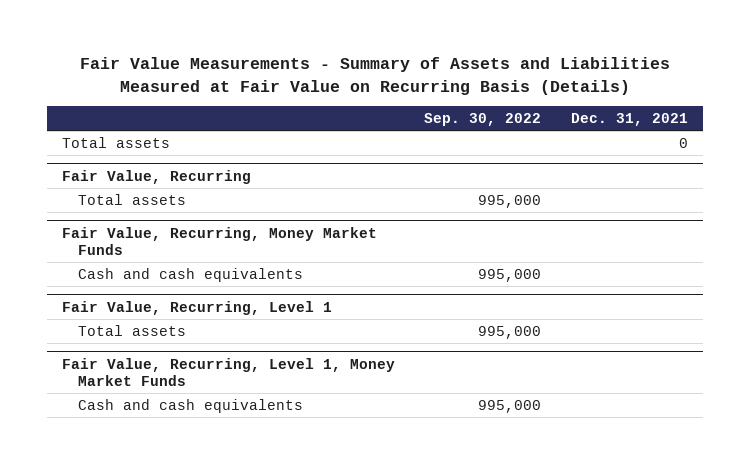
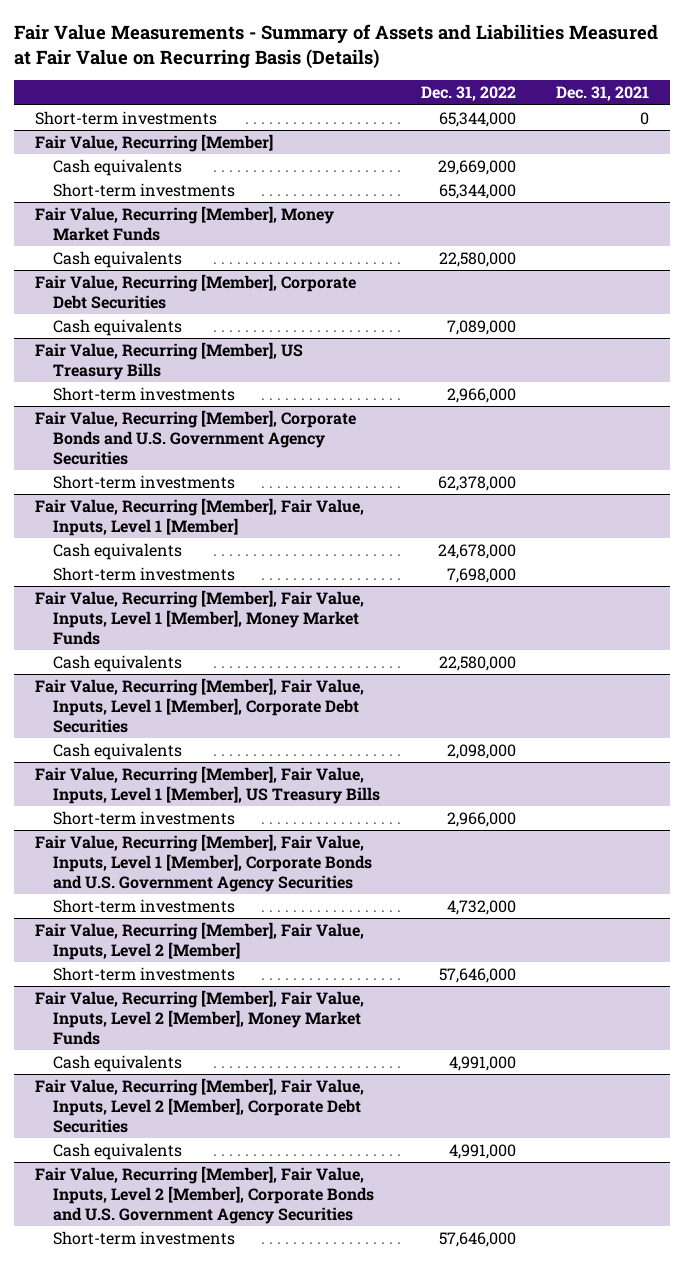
- | Sep. 30, 2022 | Dec. 31, 2021
+ | Dec. 31, 2022 | Dec. 31, 2021
- Total assets | | 0
- Fair Value, Recurring
- Total assets | 995,000 |
- Fair Value, Recurring, Money Market Funds
- Cash and cash equivalents | 995,000 |
- Fair Value, Recurring, Level 1
- Total assets | 995,000 |
- Fair Value, Recurring, Level 1, Money Market Funds
- Cash and cash equivalents | 995,000 |
+ Short-term investments | 65,344,000 | 0
+ Fair Value, Recurring [Member]
+ Cash equivalents | 29,669,000 |
+ Short-term investments | 65,344,000 |
+ Fair Value, Recurring [Member], Money Market Funds
+ Cash equivalents | 22,580,000 |
+ Fair Value, Recurring [Member], Corporate Debt Securities
+ Cash equivalents | 7,089,000 |
+ Fair Value, Recurring [Member], US Treasury Bills
+ Short-term investments | 2,966,000 |
+ Fair Value, Recurring [Member], Corporate Bonds and U.S. Government Agency Securities
+ Short-term investments | 62,378,000 |
+ Fair Value, Recurring [Member], Fair Value, Inputs, Level 1 [Member]
+ Cash equivalents | 24,678,000 |
+ Short-term investments | 7,698,000 |
+ Fair Value, Recurring [Member], Fair Value, Inputs, Level 1 [Member], Money Market Funds
+ Cash equivalents | 22,580,000 |
+ Fair Value, Recurring [Member], Fair Value, Inputs, Level 1 [Member], Corporate Debt Securities
+ Cash equivalents | 2,098,000 |
+ Fair Value, Recurring [Member], Fair Value, Inputs, Level 1 [Member], US Treasury Bills
+ Short-term investments | 2,966,000 |
+ Fair Value, Recurring [Member], Fair Value, Inputs, Level 1 [Member], Corporate Bonds and U.S. Government Agency Securities
+ Short-term investments | 4,732,000 |
+ Fair Value, Recurring [Member], Fair Value, Inputs, Level 2 [Member]
+ Short-term investments | 57,646,000 |
+ Fair Value, Recurring [Member], Fair Value, Inputs, Level 2 [Member], Money Market Funds
+ Cash equivalents | 4,991,000 |
+ Fair Value, Recurring [Member], Fair Value, Inputs, Level 2 [Member], Corporate Debt Securities
+ Cash equivalents | 4,991,000 |
+ Fair Value, Recurring [Member], Fair Value, Inputs, Level 2 [Member], Corporate Bonds and U.S. Government Agency Securities
+ Short-term investments | 57,646,000 |

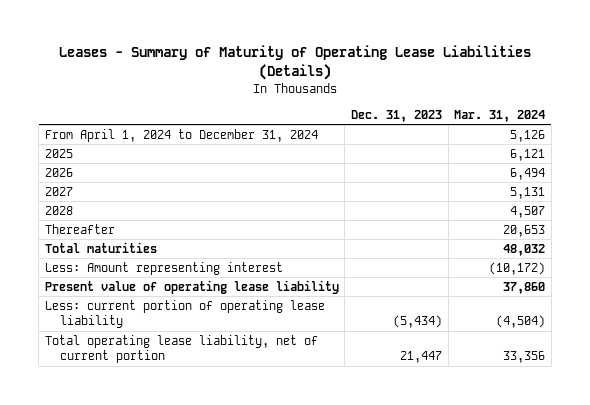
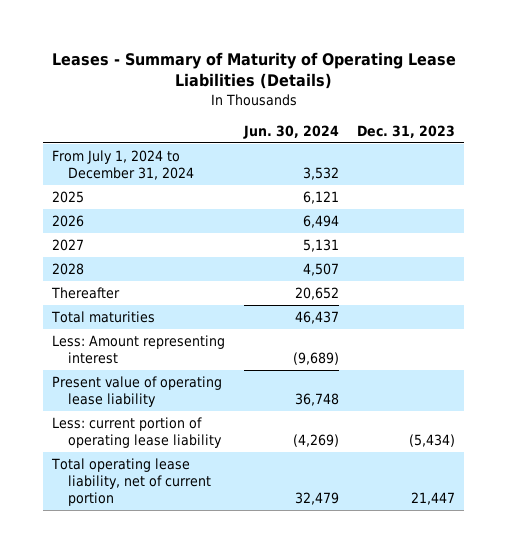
- | Dec. 31, 2023 | Mar. 31, 2024
+ | Jun. 30, 2024 | Dec. 31, 2023
- From April 1, 2024 to December 31, 2024 | | 5,126
+ From July 1, 2024 to December 31, 2024 | 3,532 |

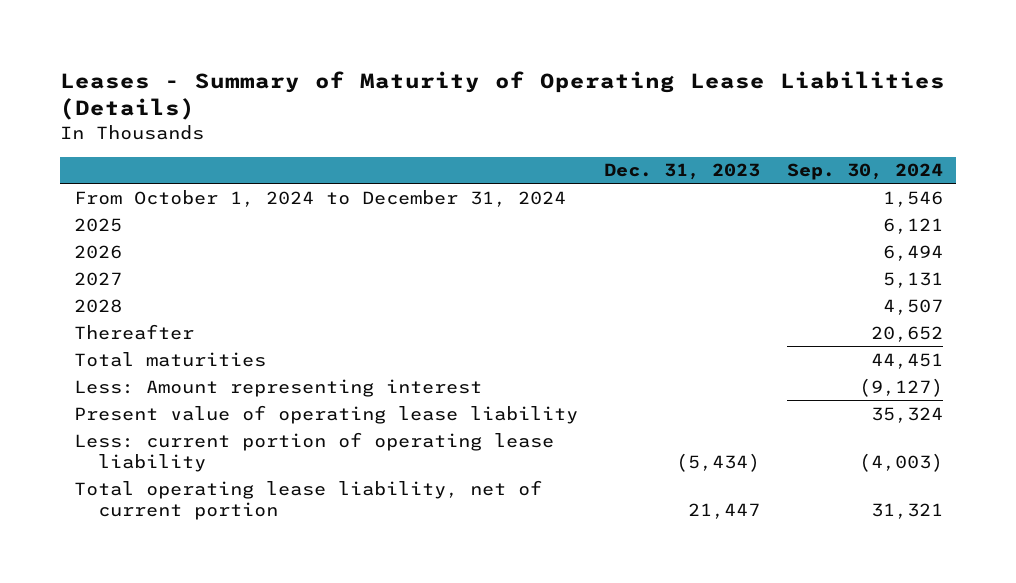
- | Jun. 30, 2024 | Dec. 31, 2023
+ | Dec. 31, 2023 | Sep. 30, 2024
- From July 1, 2024 to December 31, 2024 | 3,532 |
+ From October 1, 2024 to December 31, 2024 | | 1,546

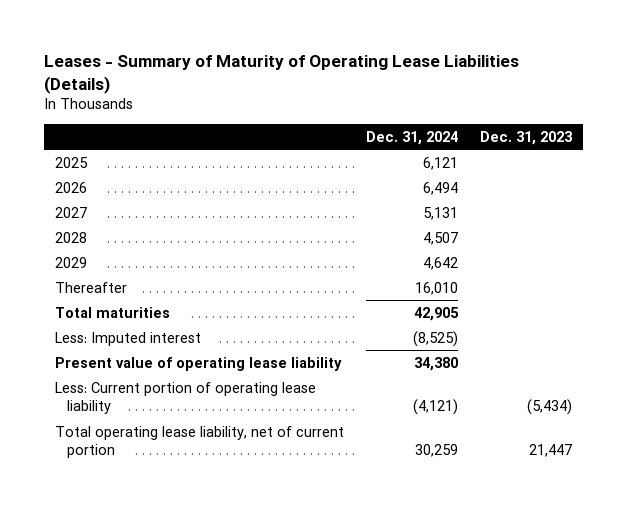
- | Dec. 31, 2023 | Sep. 30, 2024
+ | Dec. 31, 2024 | Dec. 31, 2023
- From October 1, 2024 to December 31, 2024 | | 1,546
+ 2029 | 4,642 |
- Less: Amount representing interest | | (9,127)
+ Less: Imputed interest | (8,525) |
- Less: current portion of operating lease liability | (5,434) | (4,003)
+ Less: Current portion of operating lease liability | (4,121) | (5,434)

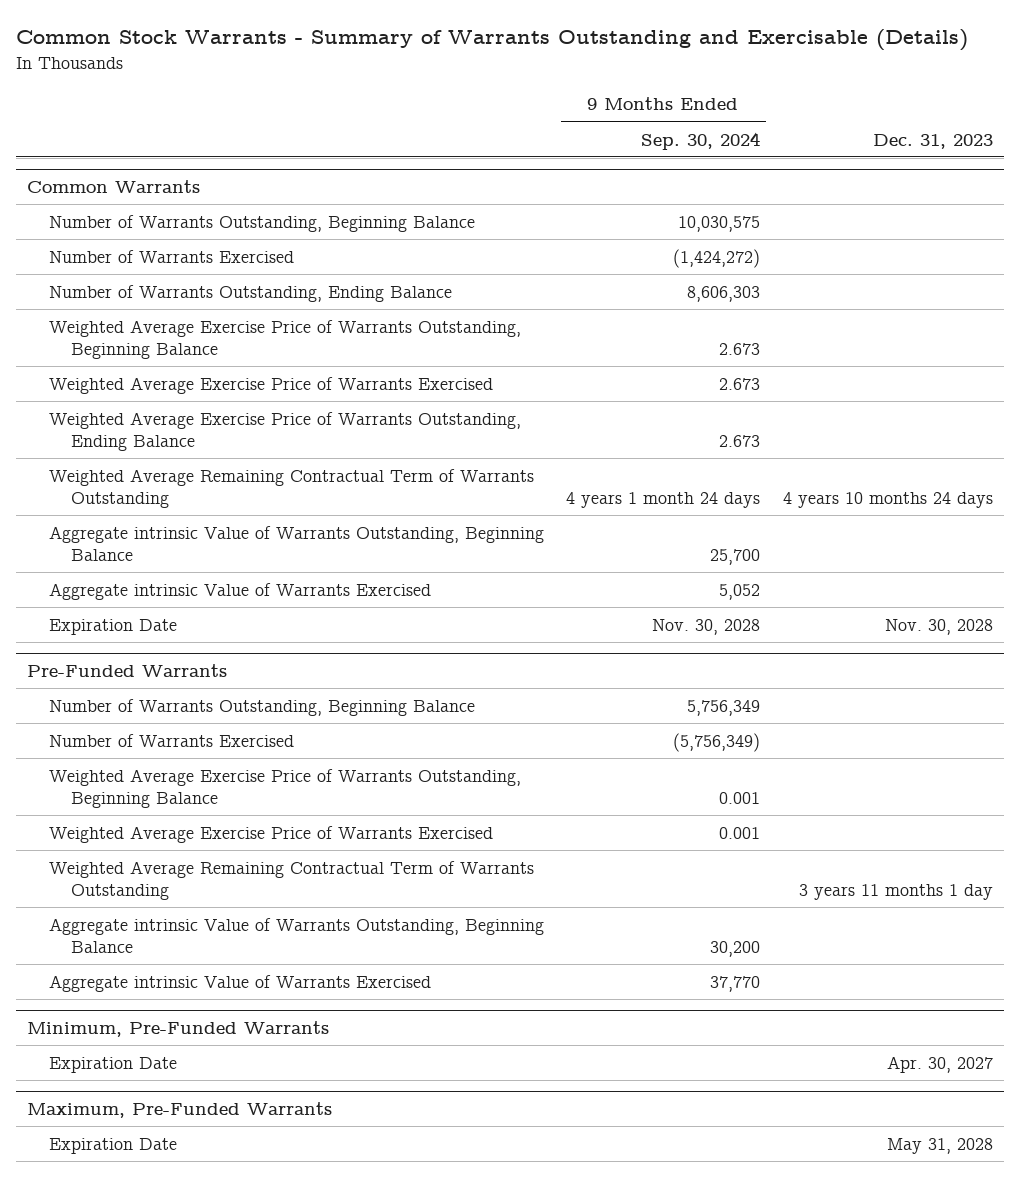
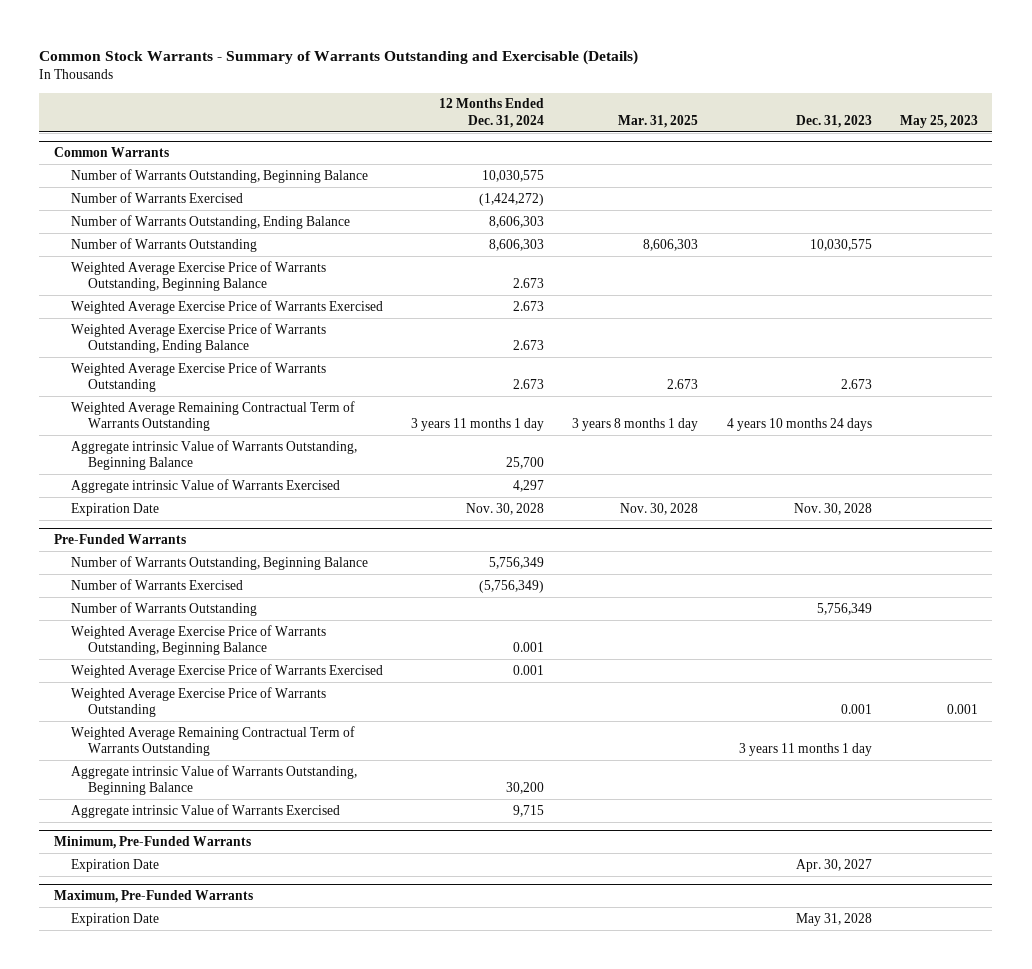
- | 9 Months Ended Sep. 30, 2024 | Dec. 31, 2023
+ | 12 Months Ended Dec. 31, 2024 | Mar. 31, 2025 | Dec. 31, 2023 | May 25, 2023
@ Common Warrants
+ Number of Warrants Outstanding | 8,606,303 | 8,606,303 | 10,030,575 |
+ Weighted Average Exercise Price of Warrants Outstanding | 2.673 | 2.673 | 2.673 |
@ Pre-Funded Warrants
+ Number of Warrants Outstanding | | | 5,756,349 |
+ Weighted Average Exercise Price of Warrants Outstanding | | | 0.001 | 0.001

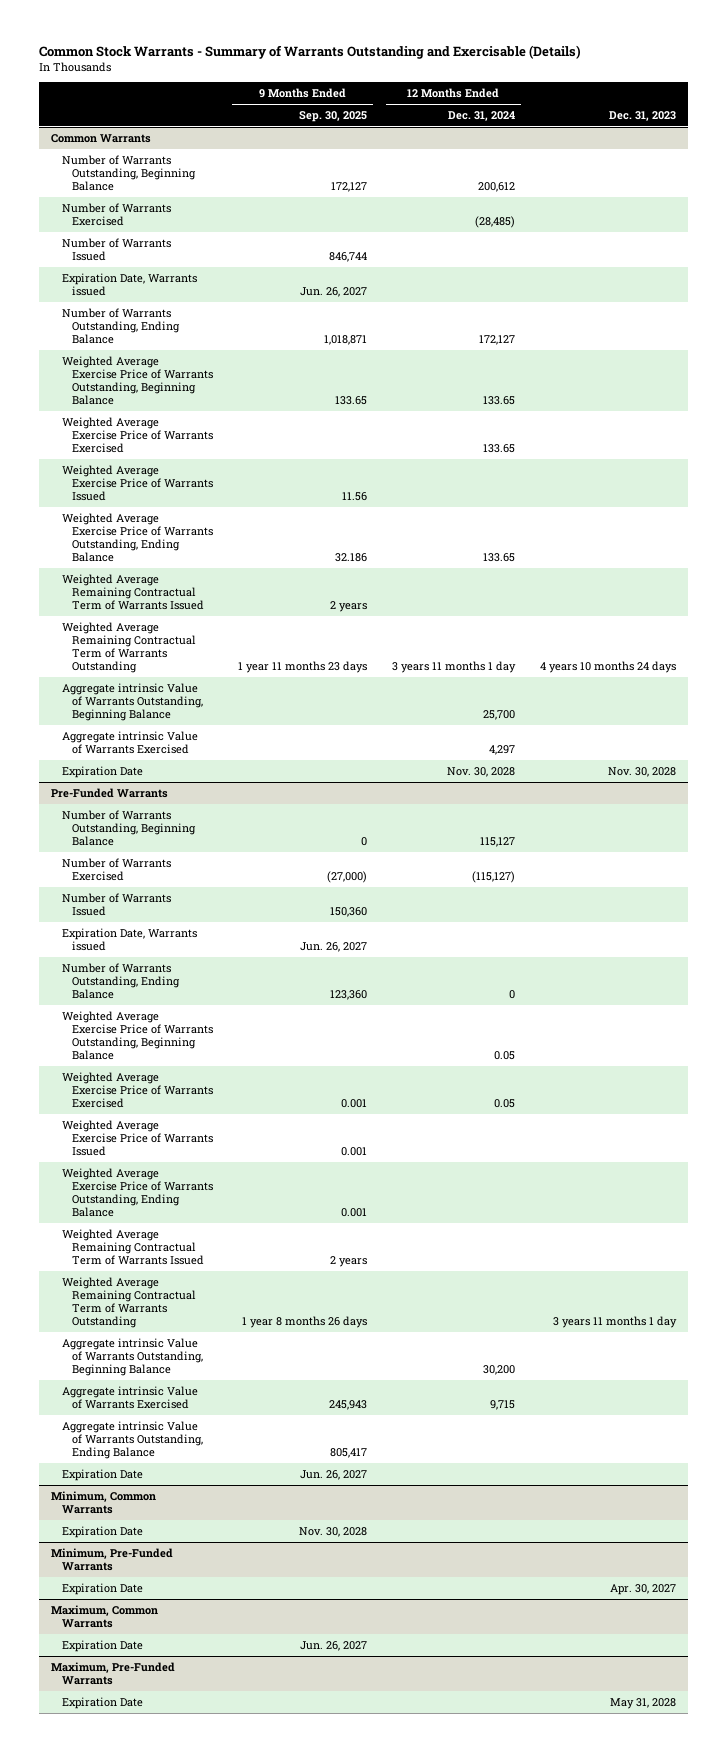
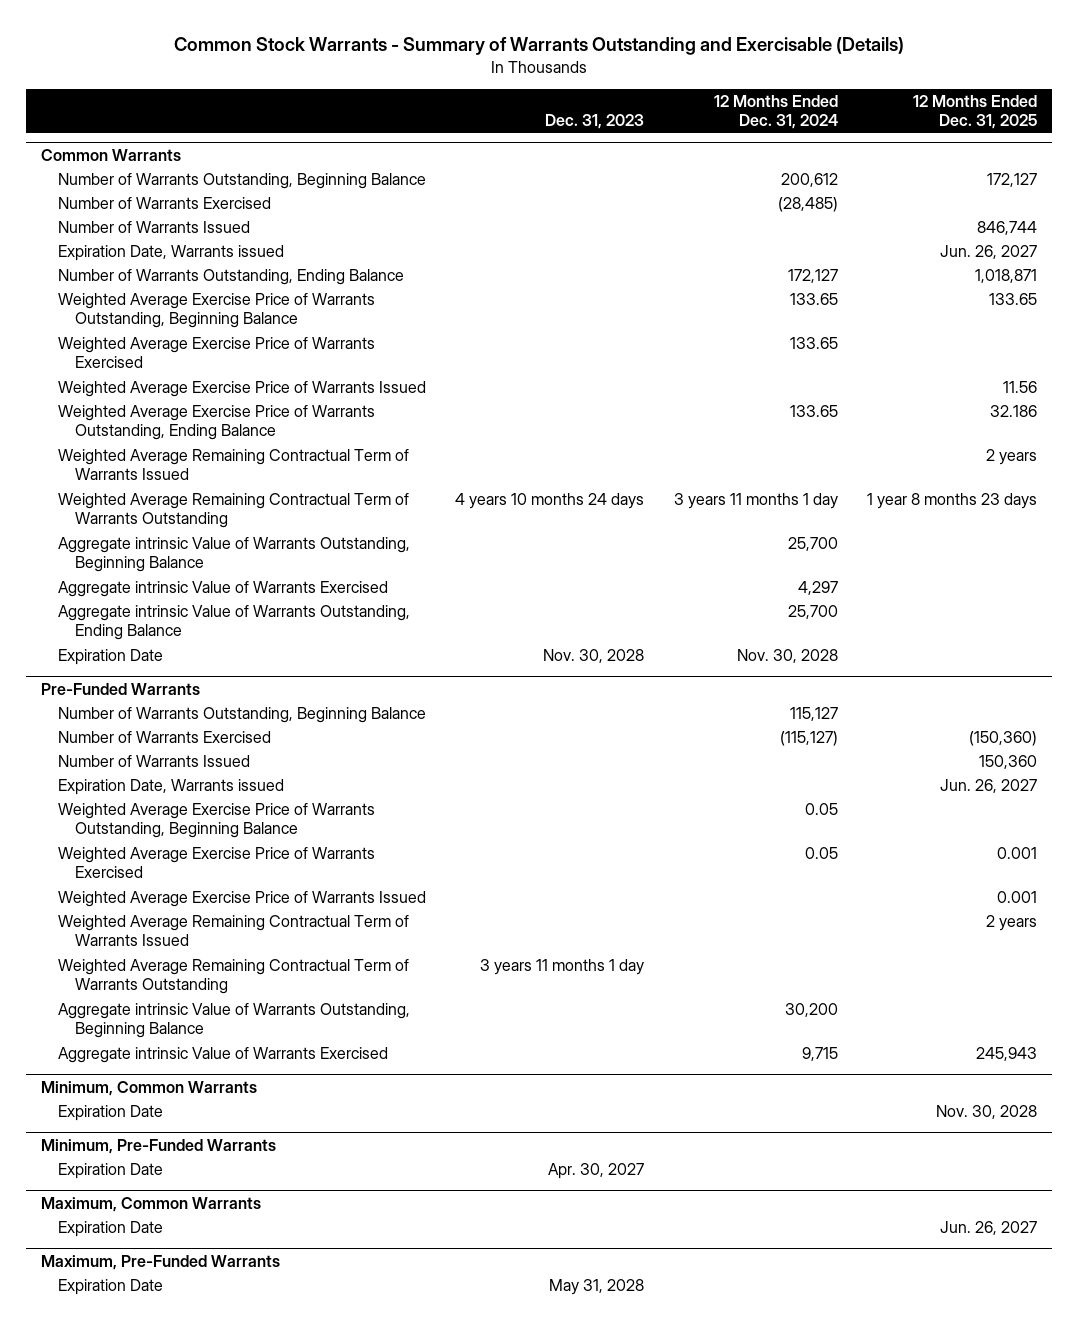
- | 9 Months Ended Sep. 30, 2025 | 12 Months Ended Dec. 31, 2024 | Dec. 31, 2023
+ | Dec. 31, 2023 | 12 Months Ended Dec. 31, 2024 | 12 Months Ended Dec. 31, 2025
@ Common Warrants
+ Aggregate intrinsic Value of Warrants Outstanding, Ending Balance | | 25,700 |
@ Pre-Funded Warrants
- Number of Warrants Outstanding, Ending Balance | 123,360 | 0 |
- Weighted Average Exercise Price of Warrants Outstanding, Ending Balance | 0.001 | |
- Aggregate intrinsic Value of Warrants Outstanding, Ending Balance | 805,417 | |
- Expiration Date | Jun. 26, 2027 | |

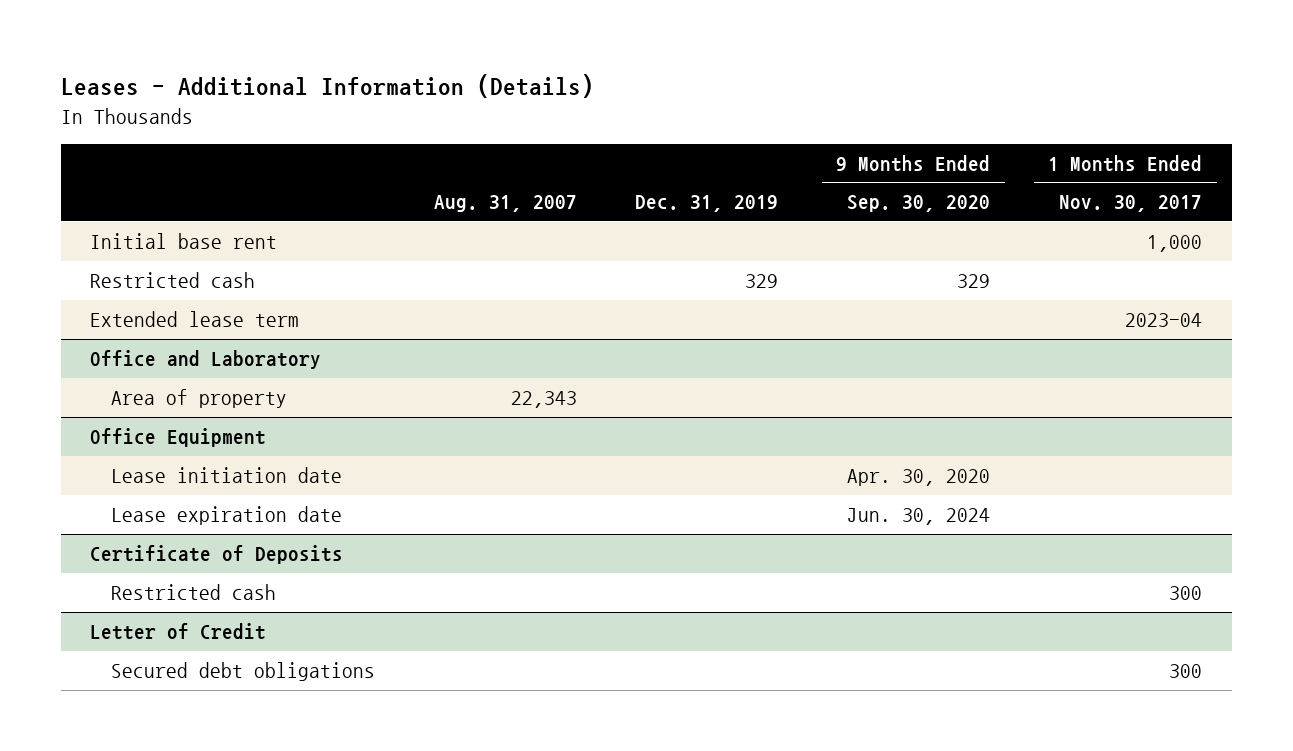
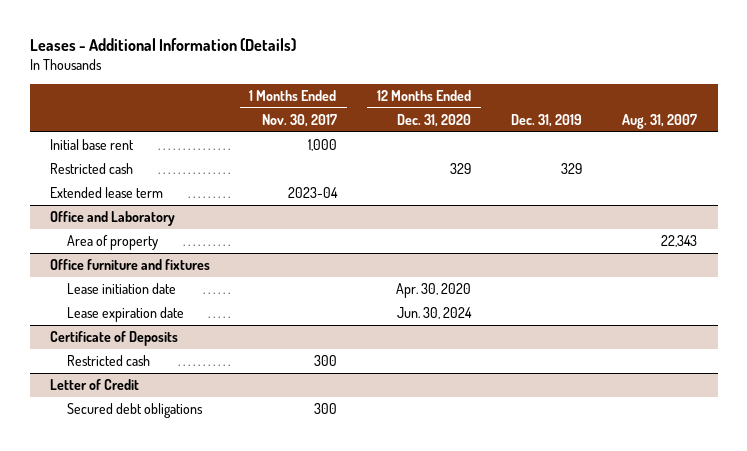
- | Aug. 31, 2007 | Dec. 31, 2019 | 9 Months Ended Sep. 30, 2020 | 1 Months Ended Nov. 30, 2017
+ | 1 Months Ended Nov. 30, 2017 | 12 Months Ended Dec. 31, 2020 | Dec. 31, 2019 | Aug. 31, 2007
- Office Equipment
+ Office furniture and fixtures

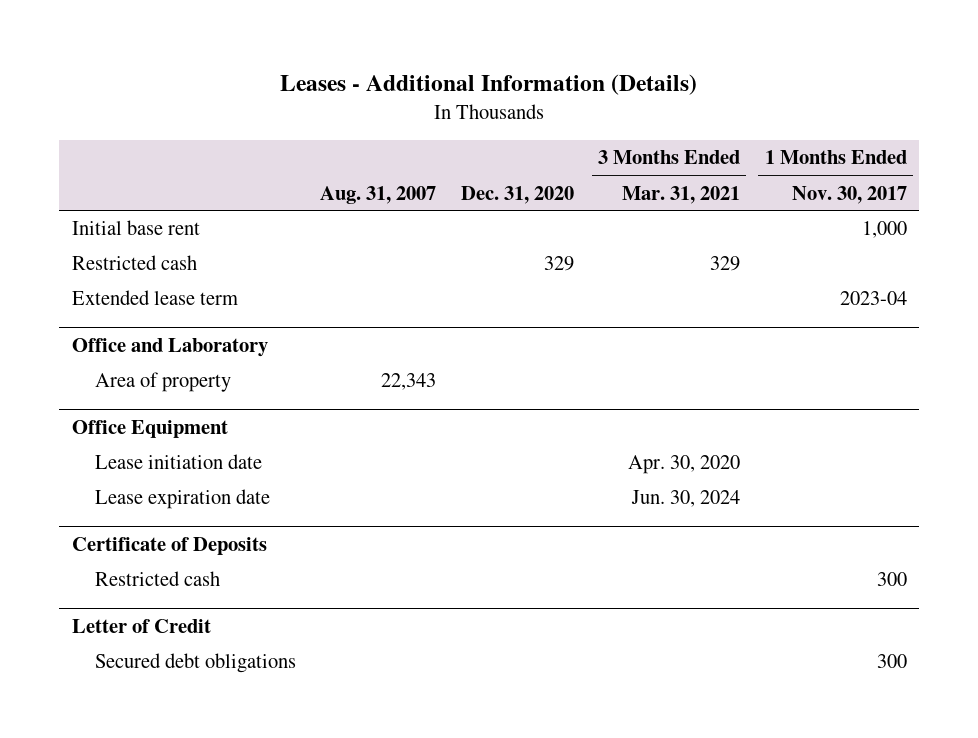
- | 1 Months Ended Nov. 30, 2017 | 12 Months Ended Dec. 31, 2020 | Dec. 31, 2019 | Aug. 31, 2007
+ | Aug. 31, 2007 | Dec. 31, 2020 | 3 Months Ended Mar. 31, 2021 | 1 Months Ended Nov. 30, 2017
- Office furniture and fixtures
+ Office Equipment

